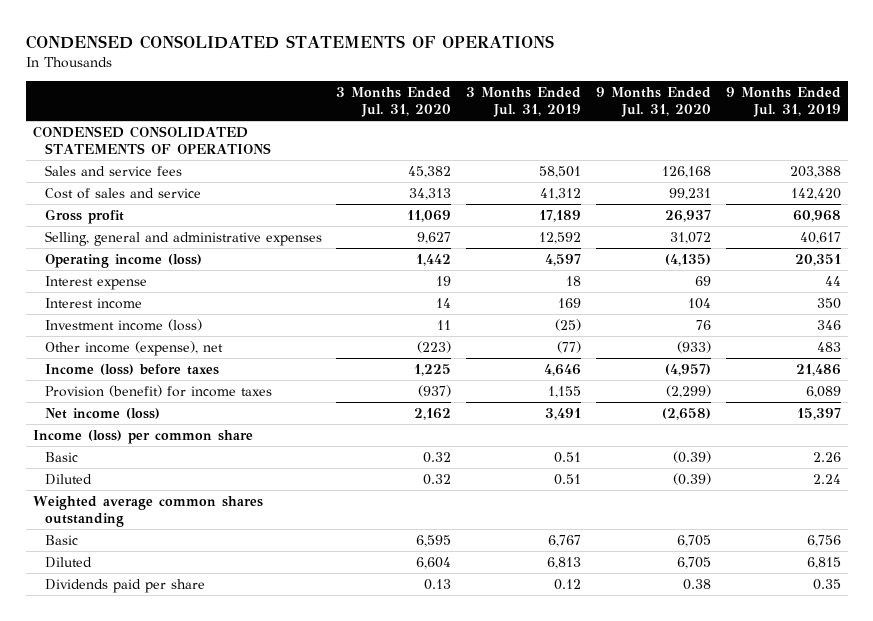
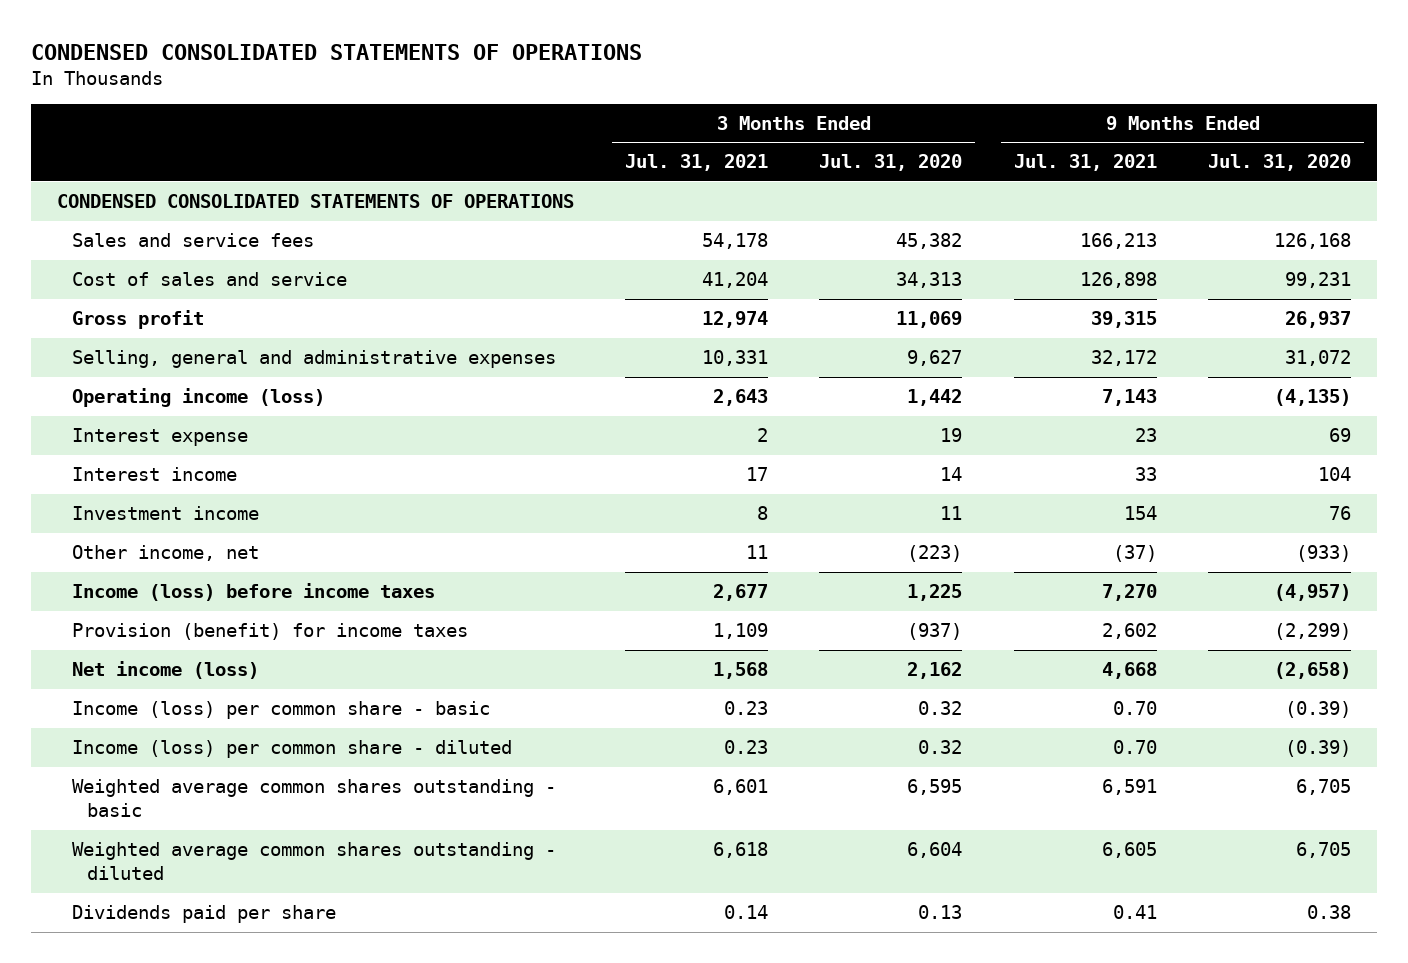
- | 3 Months Ended Jul. 31, 2020 | 3 Months Ended Jul. 31, 2019 | 9 Months Ended Jul. 31, 2020 | 9 Months Ended Jul. 31, 2019
+ | 3 Months Ended Jul. 31, 2021 | 3 Months Ended Jul. 31, 2020 | 9 Months Ended Jul. 31, 2021 | 9 Months Ended Jul. 31, 2020
- Investment income (loss) | 11 | (25) | 76 | 346
- Other income (expense), net | (223) | (77) | (933) | 483
- Income (loss) before taxes | 1,225 | 4,646 | (4,957) | 21,486
+ Investment income | 8 | 11 | 154 | 76
+ Other income, net | 11 | (223) | (37) | (933)
+ Income (loss) before income taxes | 2,677 | 1,225 | 7,270 | (4,957)
- Income (loss) per common share
- Basic | 0.32 | 0.51 | (0.39) | 2.26
- Diluted | 0.32 | 0.51 | (0.39) | 2.24
- Weighted average common shares outstanding
- Basic | 6,595 | 6,767 | 6,705 | 6,756
- Diluted | 6,604 | 6,813 | 6,705 | 6,815
+ Income (loss) per common share - basic | 0.23 | 0.32 | 0.70 | (0.39)
+ Income (loss) per common share - diluted | 0.23 | 0.32 | 0.70 | (0.39)
+ Weighted average common shares outstanding - basic | 6,601 | 6,595 | 6,591 | 6,705
+ Weighted average common shares outstanding - diluted | 6,618 | 6,604 | 6,605 | 6,705

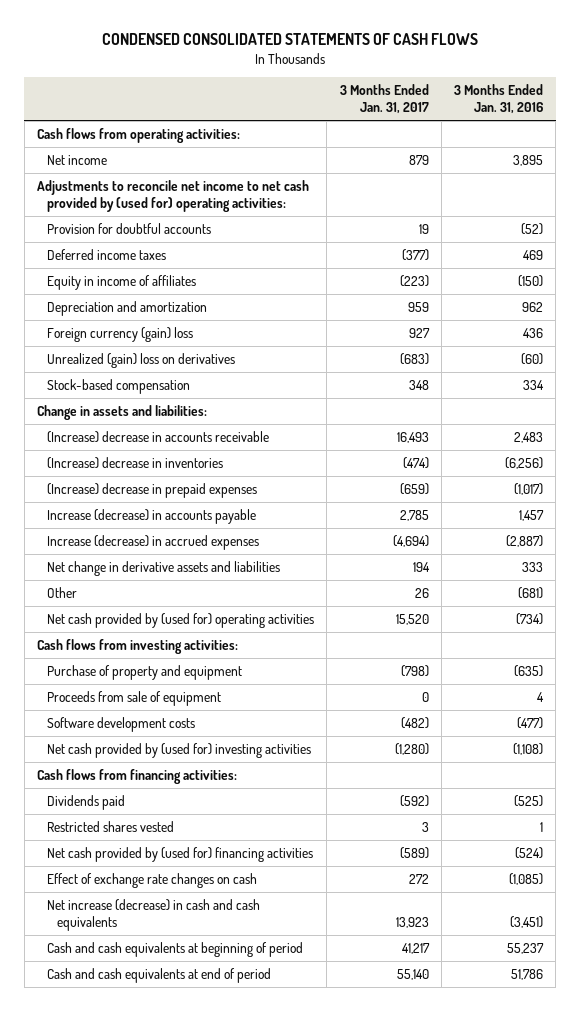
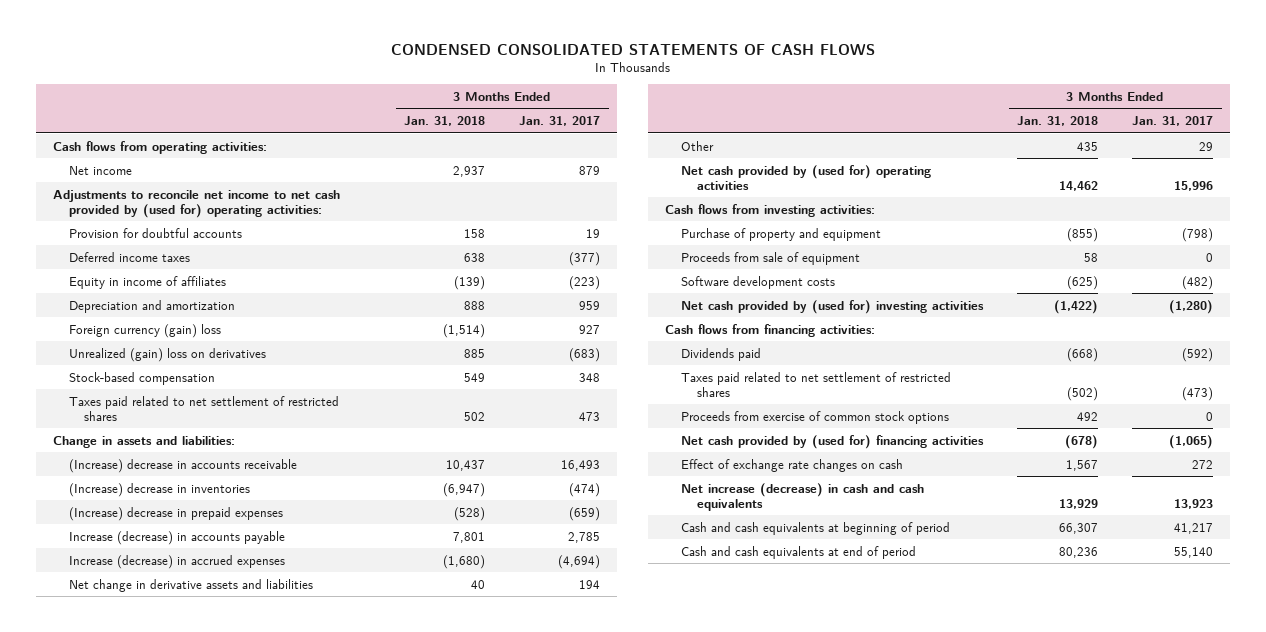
- | 3 Months Ended Jan. 31, 2017 | 3 Months Ended Jan. 31, 2016
+ | 3 Months Ended Jan. 31, 2018 | 3 Months Ended Jan. 31, 2017
+ Taxes paid related to net settlement of restricted shares | 502 | 473
- Other | 26 | (681)
- Net cash provided by (used for) operating activities | 15,520 | (734)
+ Other | 435 | 29
+ Net cash provided by (used for) operating activities | 14,462 | 15,996
- Restricted shares vested | 3 | 1
- Net cash provided by (used for) financing activities | (589) | (524)
+ Taxes paid related to net settlement of restricted shares | (502) | (473)
+ Proceeds from exercise of common stock options | 492 | 0
+ Net cash provided by (used for) financing activities | (678) | (1,065)

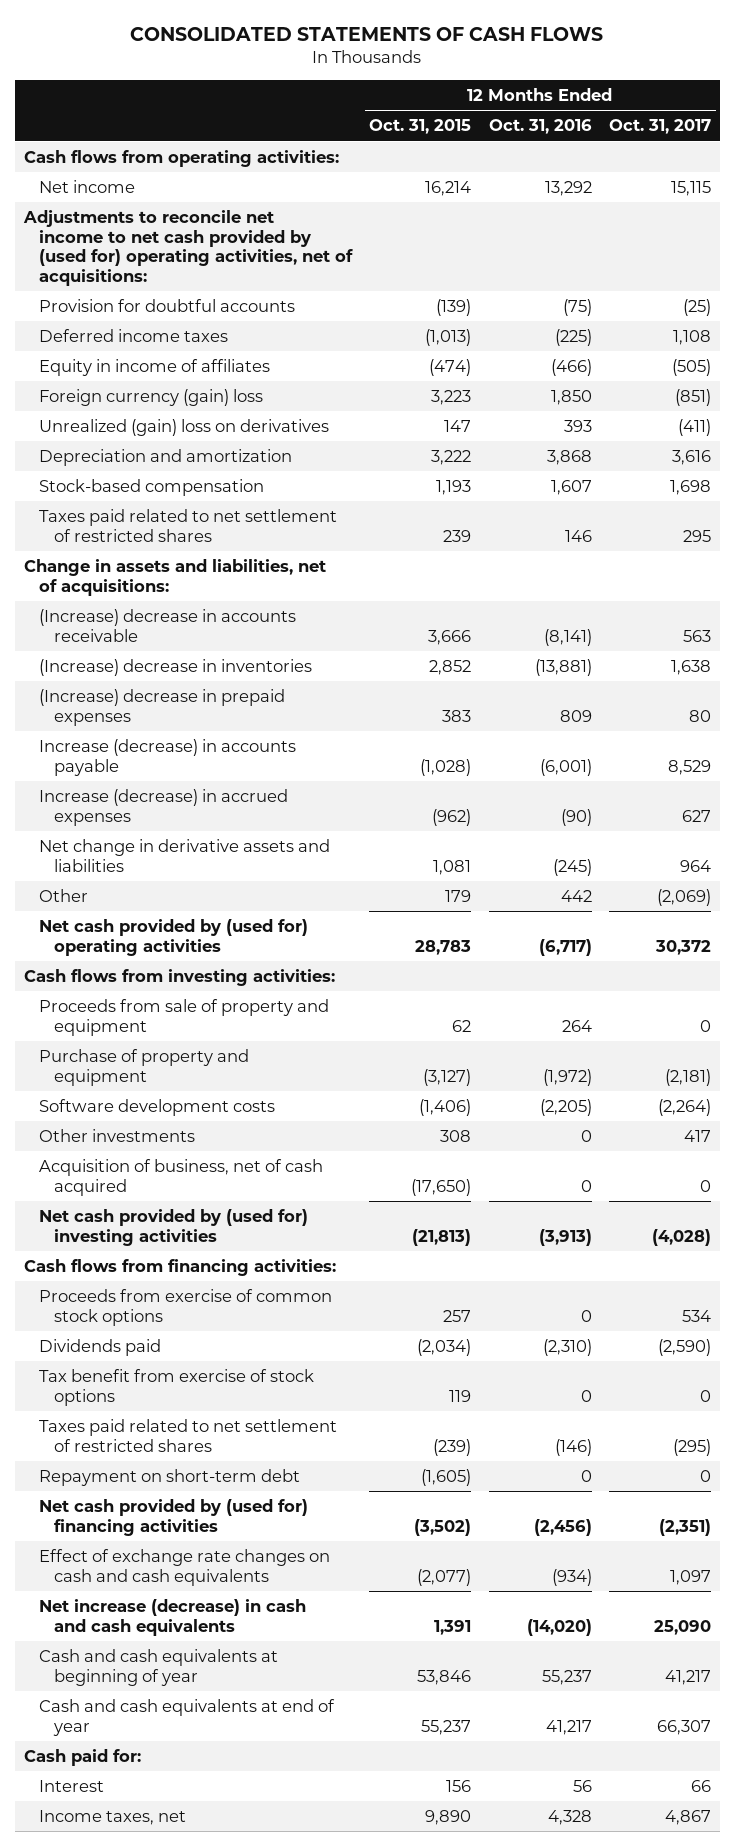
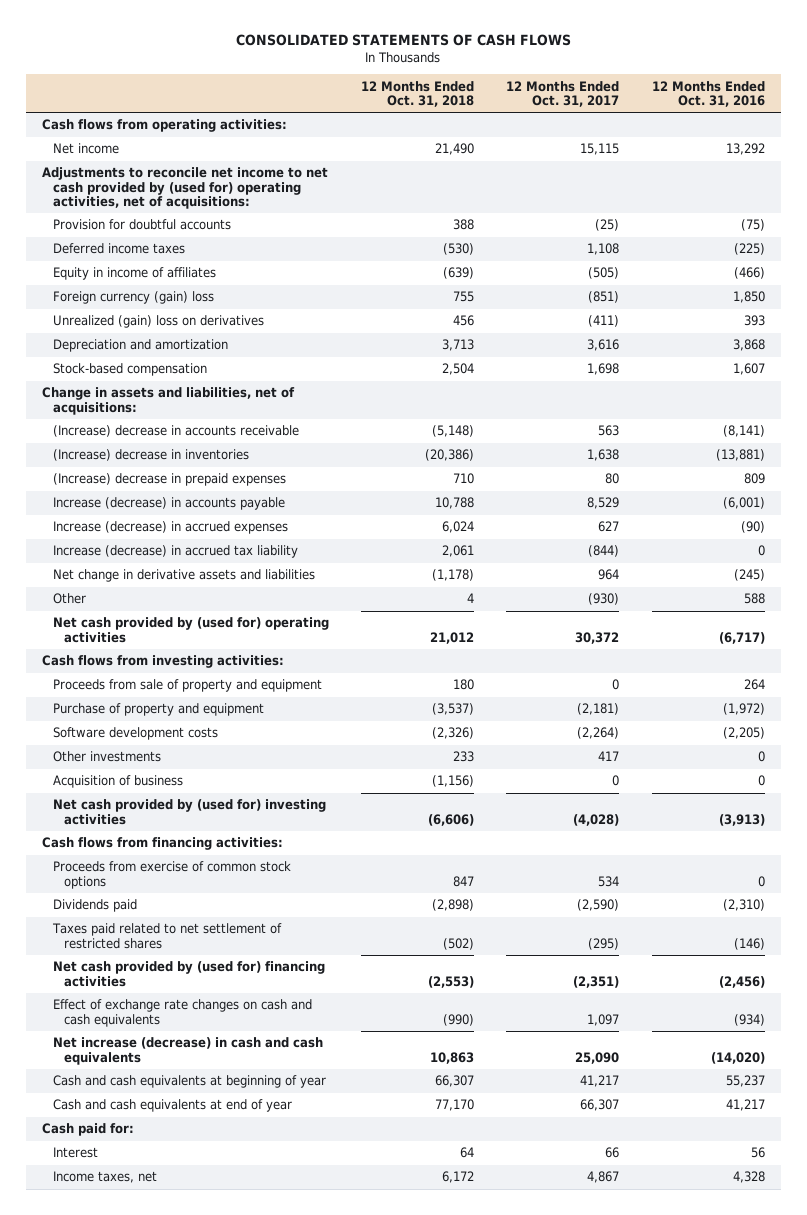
- | 12 Months Ended Oct. 31, 2015 | 12 Months Ended Oct. 31, 2016 | 12 Months Ended Oct. 31, 2017
+ | 12 Months Ended Oct. 31, 2018 | 12 Months Ended Oct. 31, 2017 | 12 Months Ended Oct. 31, 2016
- Taxes paid related to net settlement of restricted shares | 239 | 146 | 295
+ Increase (decrease) in accrued tax liability | 2,061 | (844) | 0
- Other | 179 | 442 | (2,069)
+ Other | 4 | (930) | 588
- Acquisition of business, net of cash acquired | (17,650) | 0 | 0
+ Acquisition of business | (1,156) | 0 | 0
- Tax benefit from exercise of stock options | 119 | 0 | 0
- Repayment on short-term debt | (1,605) | 0 | 0

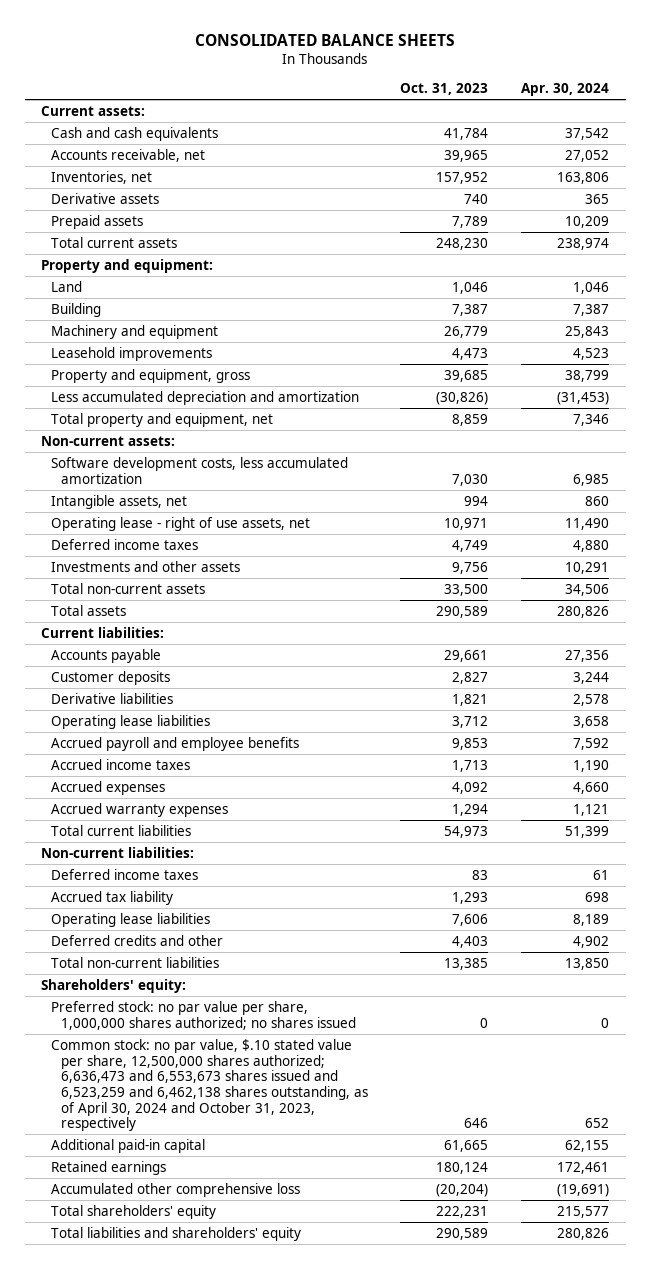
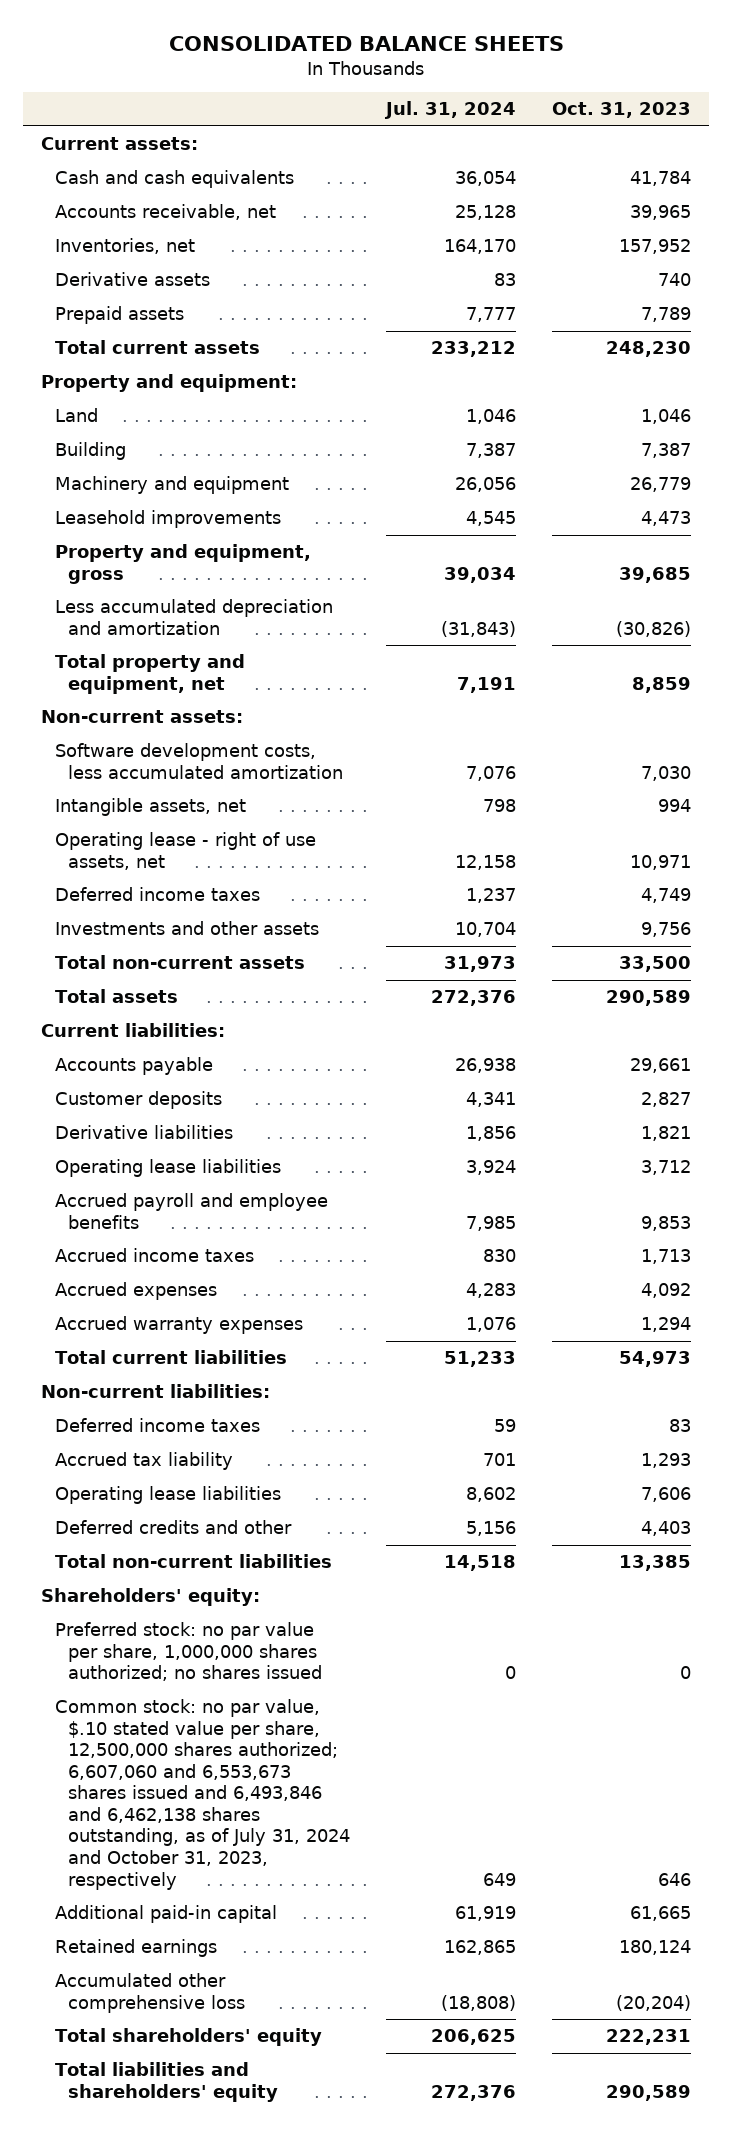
- | Oct. 31, 2023 | Apr. 30, 2024
+ | Jul. 31, 2024 | Oct. 31, 2023
- Common stock: no par value, $.10 stated value per share, 12,500,000 shares authorized; 6,636,473 and 6,553,673 shares issued and 6,523,259 and 6,462,138 shares outstanding, as of April 30, 2024 and October 31, 2023, respectively | 646 | 652
+ Common stock: no par value, $.10 stated value per share, 12,500,000 shares authorized; 6,607,060 and 6,553,673 shares issued and 6,493,846 and 6,462,138 shares outstanding, as of July 31, 2024 and October 31, 2023, respectively | 649 | 646

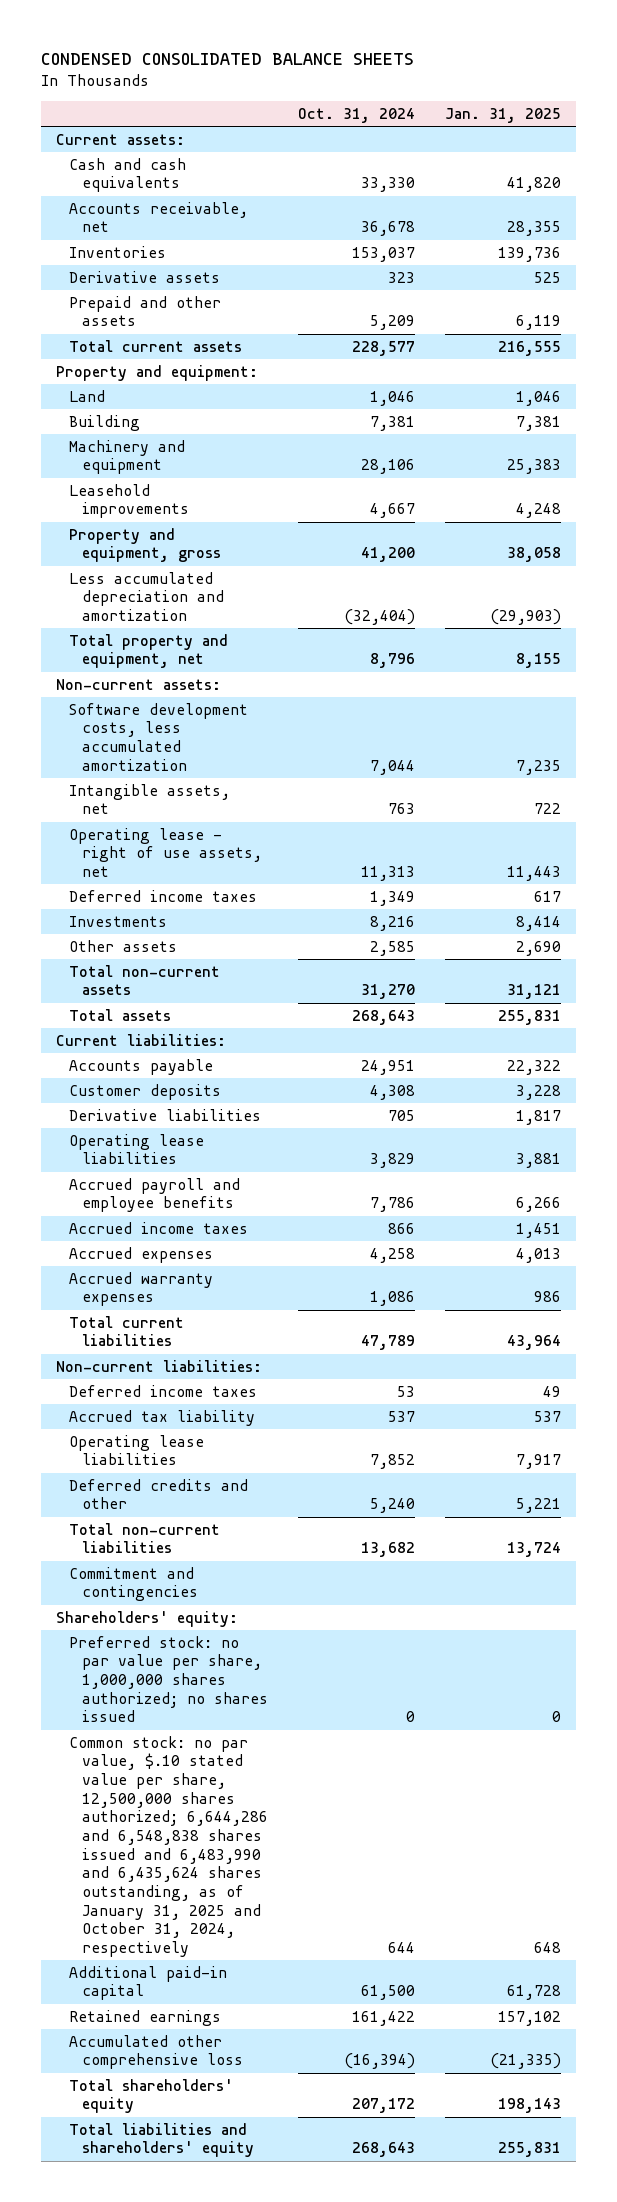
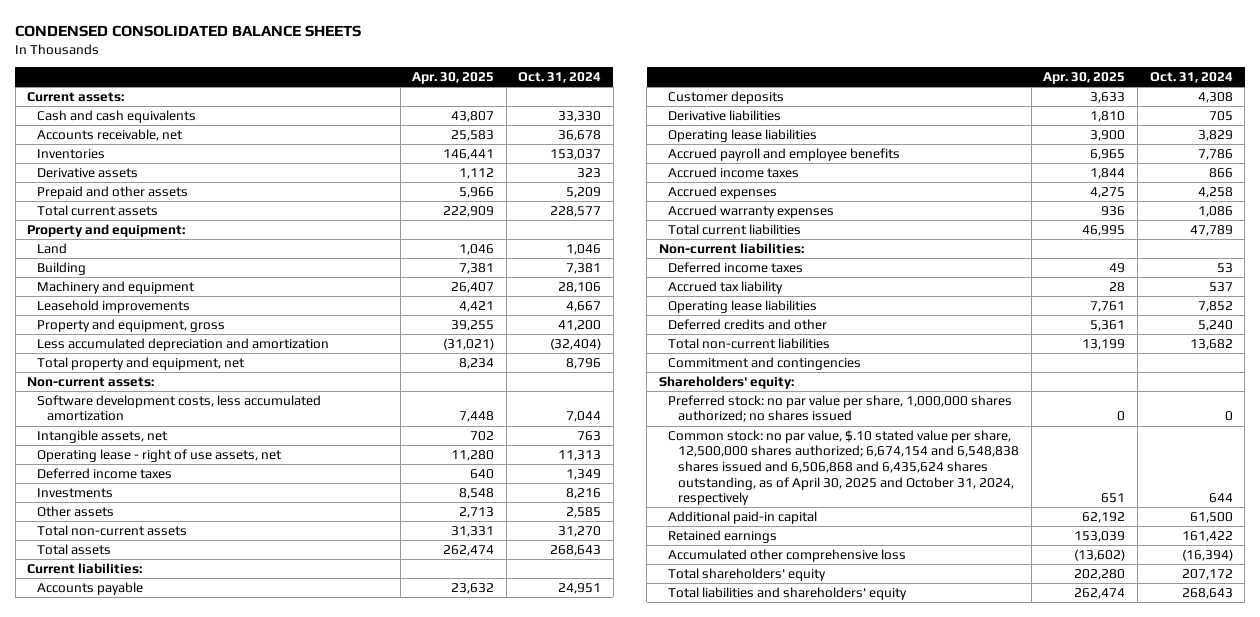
- | Oct. 31, 2024 | Jan. 31, 2025
+ | Apr. 30, 2025 | Oct. 31, 2024
- Common stock: no par value, $.10 stated value per share, 12,500,000 shares authorized; 6,644,286 and 6,548,838 shares issued and 6,483,990 and 6,435,624 shares outstanding, as of January 31, 2025 and October 31, 2024, respectively | 644 | 648
+ Common stock: no par value, $.10 stated value per share, 12,500,000 shares authorized; 6,674,154 and 6,548,838 shares issued and 6,506,868 and 6,435,624 shares outstanding, as of April 30, 2025 and October 31, 2024, respectively | 651 | 644

